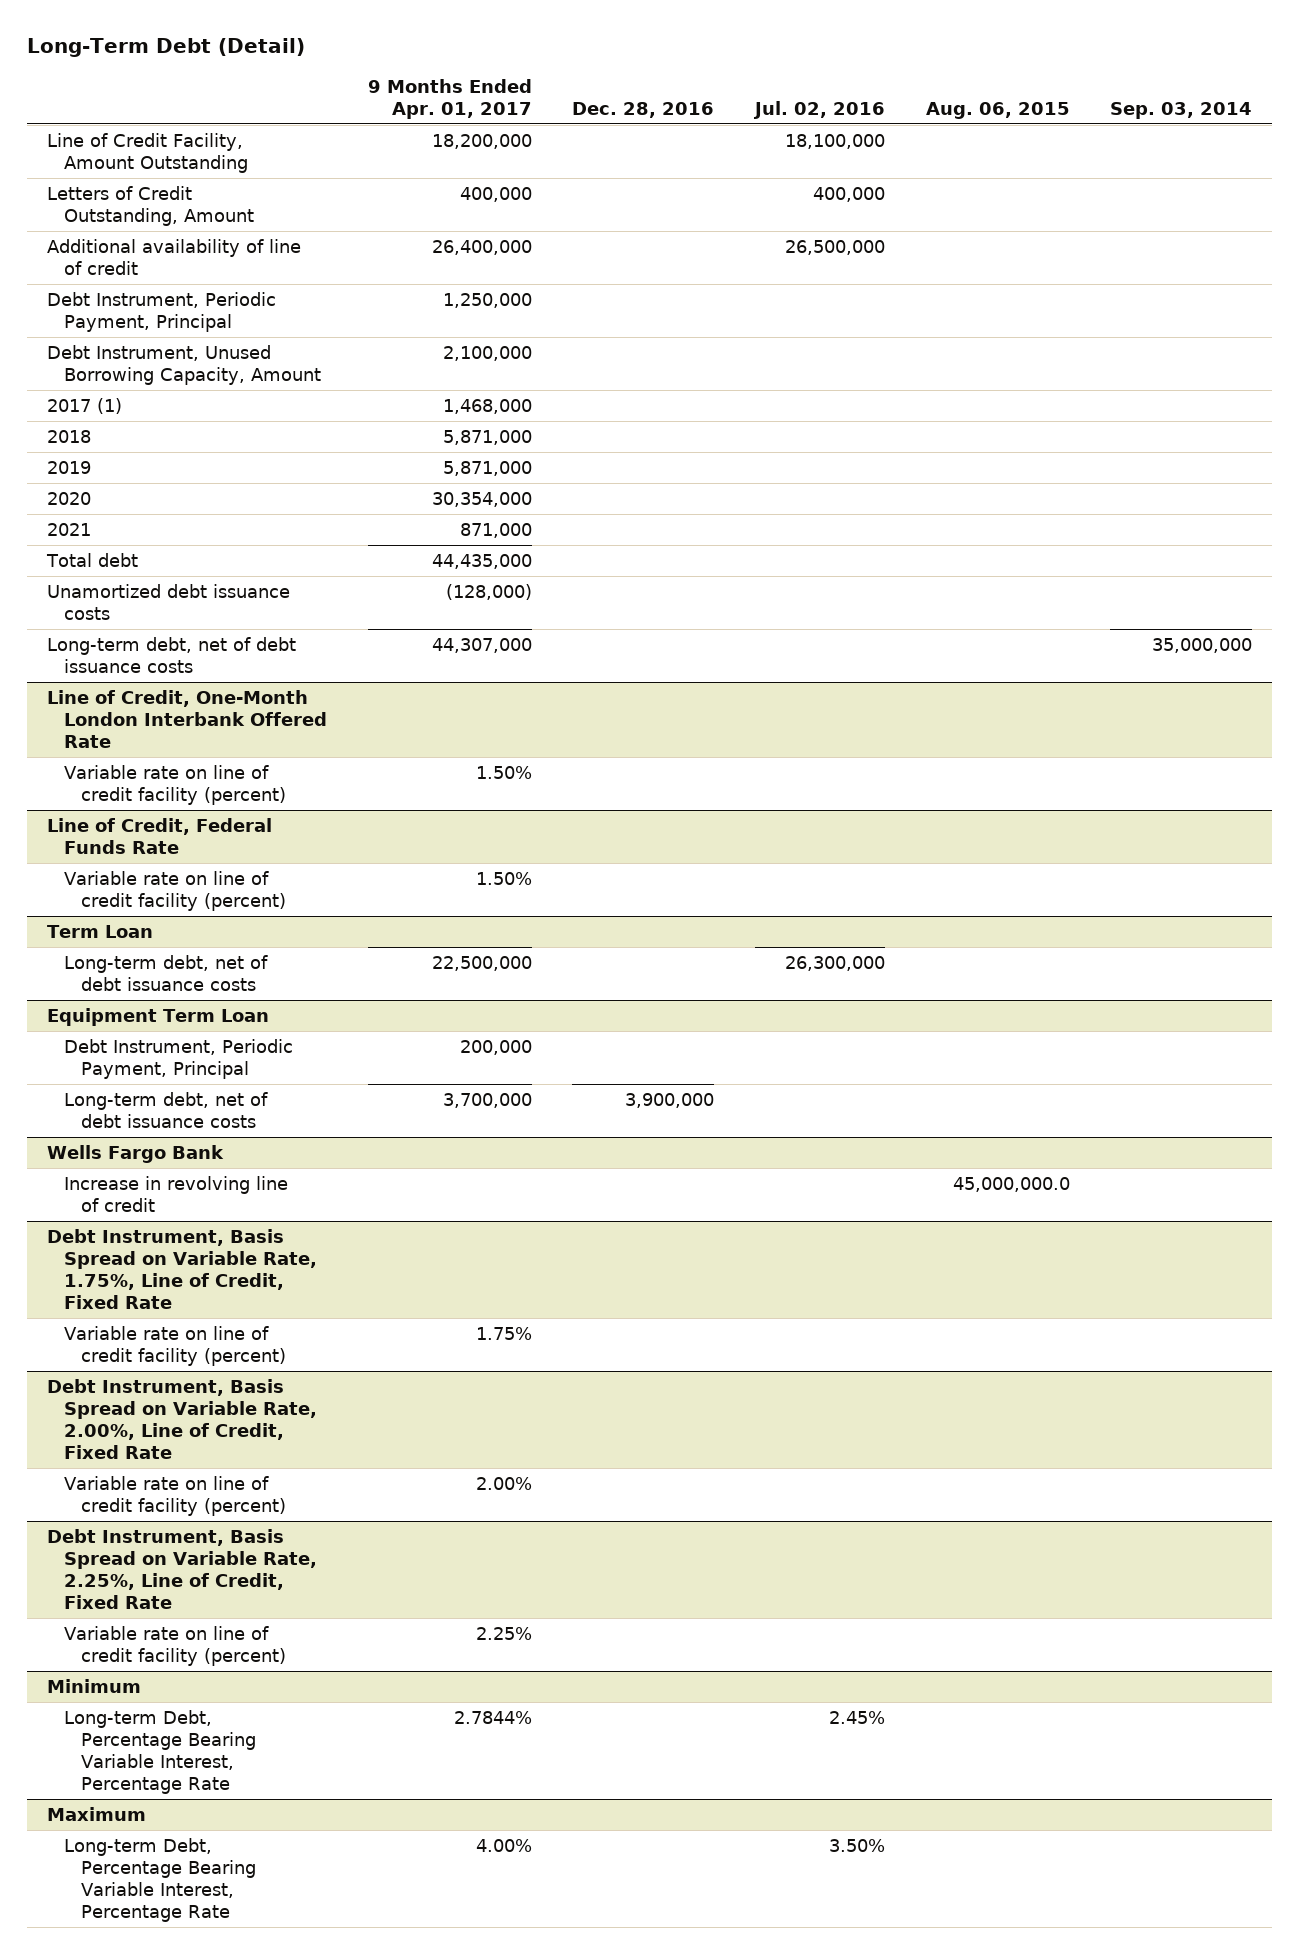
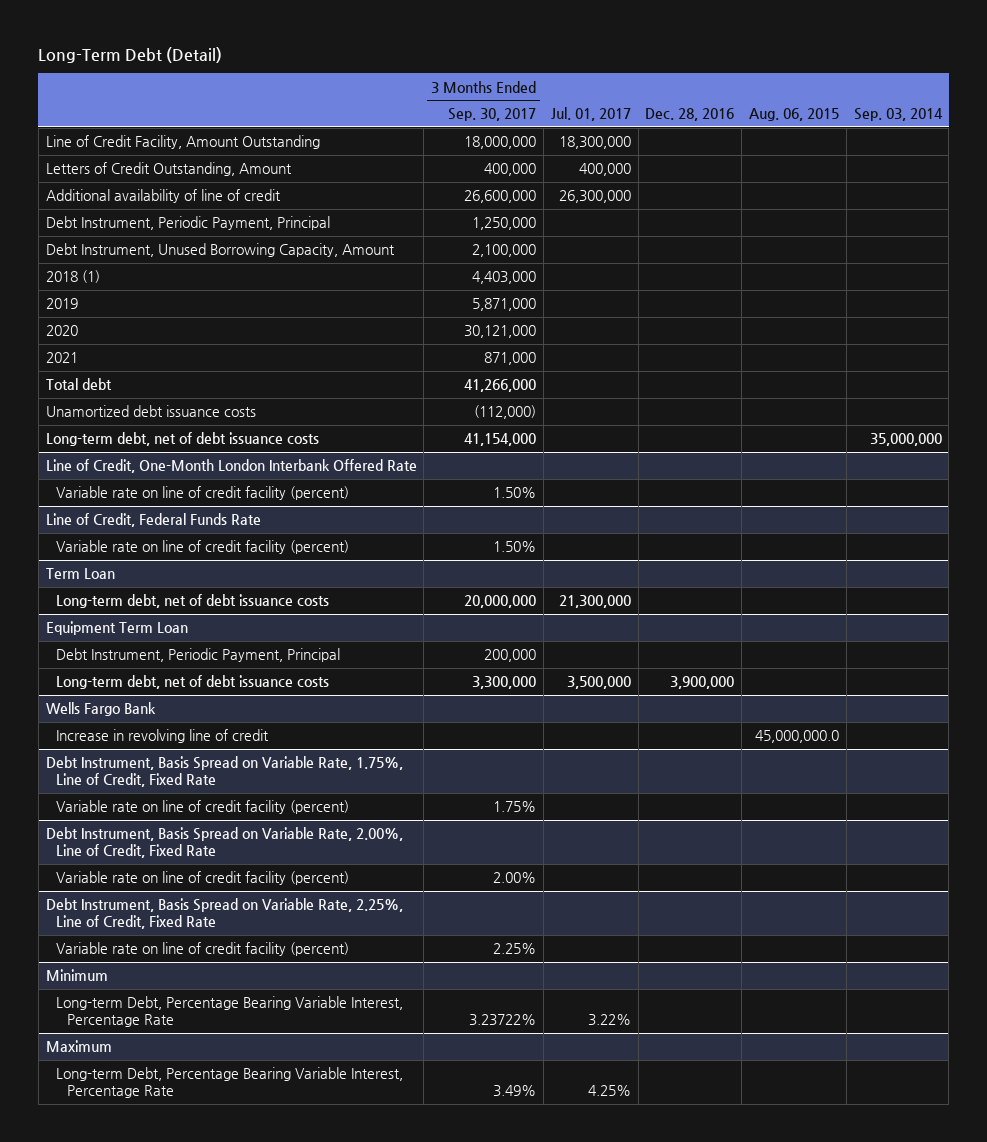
- | 9 Months Ended Apr. 01, 2017 | Dec. 28, 2016 | Jul. 02, 2016 | Aug. 06, 2015 | Sep. 03, 2014
+ | 3 Months Ended Sep. 30, 2017 | Jul. 01, 2017 | Dec. 28, 2016 | Aug. 06, 2015 | Sep. 03, 2014
- 2017 (1) | 1,468,000 | | | |
- 2018 | 5,871,000 | | | |
+ 2018 (1) | 4,403,000 | | | |

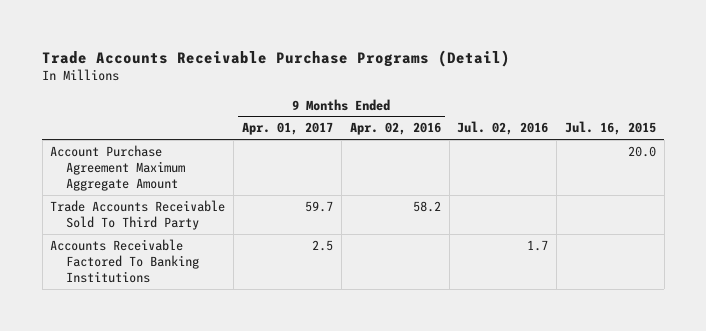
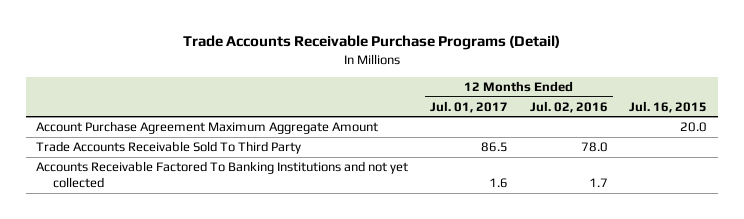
- | 9 Months Ended Apr. 01, 2017 | 9 Months Ended Apr. 02, 2016 | Jul. 02, 2016 | Jul. 16, 2015
+ | 12 Months Ended Jul. 01, 2017 | 12 Months Ended Jul. 02, 2016 | Jul. 16, 2015
- Accounts Receivable Factored To Banking Institutions | 2.5 | | 1.7 |
+ Accounts Receivable Factored To Banking Institutions and not yet collected | 1.6 | 1.7 |

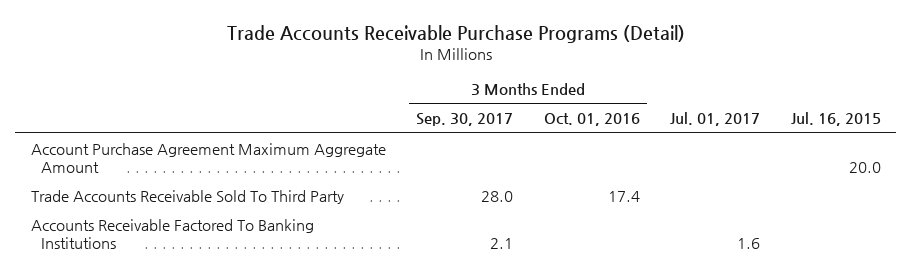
- | 12 Months Ended Jul. 01, 2017 | 12 Months Ended Jul. 02, 2016 | Jul. 16, 2015
+ | 3 Months Ended Sep. 30, 2017 | 3 Months Ended Oct. 01, 2016 | Jul. 01, 2017 | Jul. 16, 2015
- Accounts Receivable Factored To Banking Institutions and not yet collected | 1.6 | 1.7 |
+ Accounts Receivable Factored To Banking Institutions | 2.1 | | 1.6 |

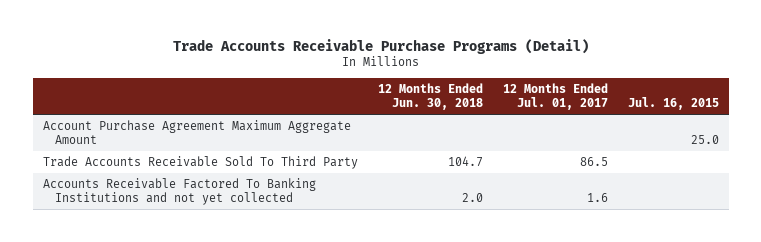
- | 3 Months Ended Sep. 30, 2017 | 3 Months Ended Oct. 01, 2016 | Jul. 01, 2017 | Jul. 16, 2015
+ | 12 Months Ended Jun. 30, 2018 | 12 Months Ended Jul. 01, 2017 | Jul. 16, 2015
- Account Purchase Agreement Maximum Aggregate Amount | | | | 20.0
+ Account Purchase Agreement Maximum Aggregate Amount | | | 25.0
- Accounts Receivable Factored To Banking Institutions | 2.1 | | 1.6 |
+ Accounts Receivable Factored To Banking Institutions and not yet collected | 2.0 | 1.6 |

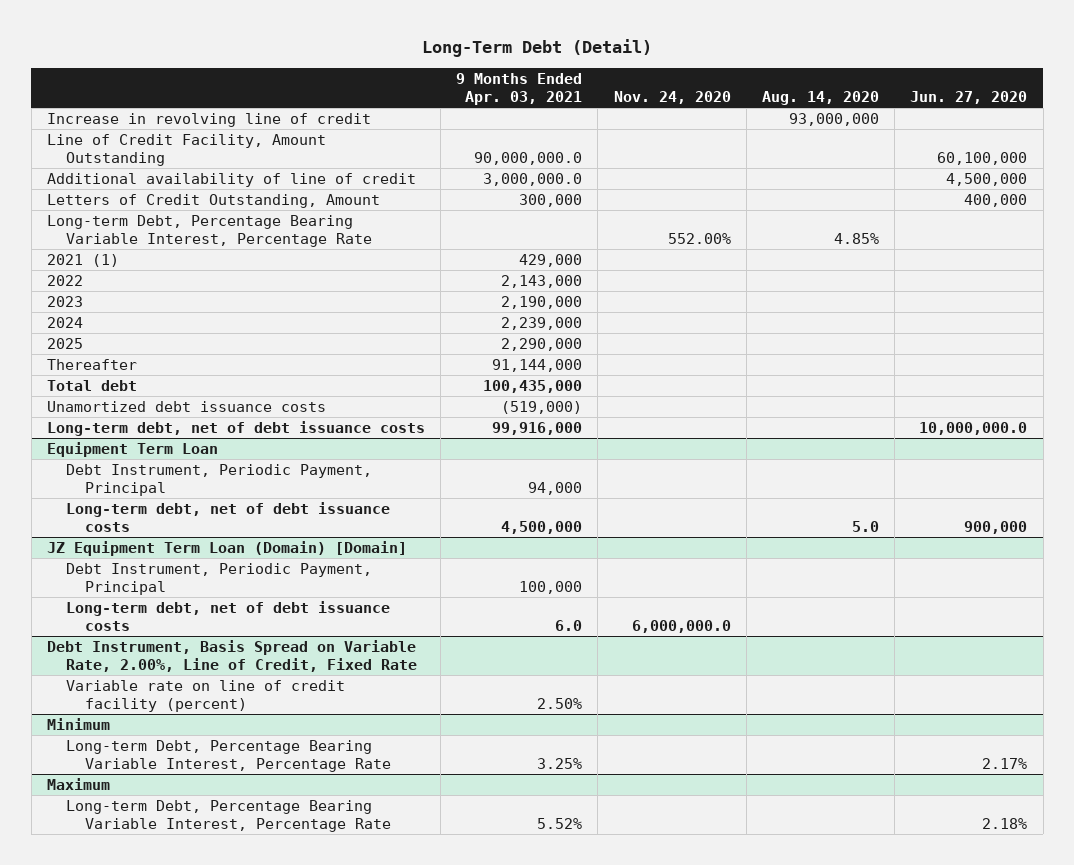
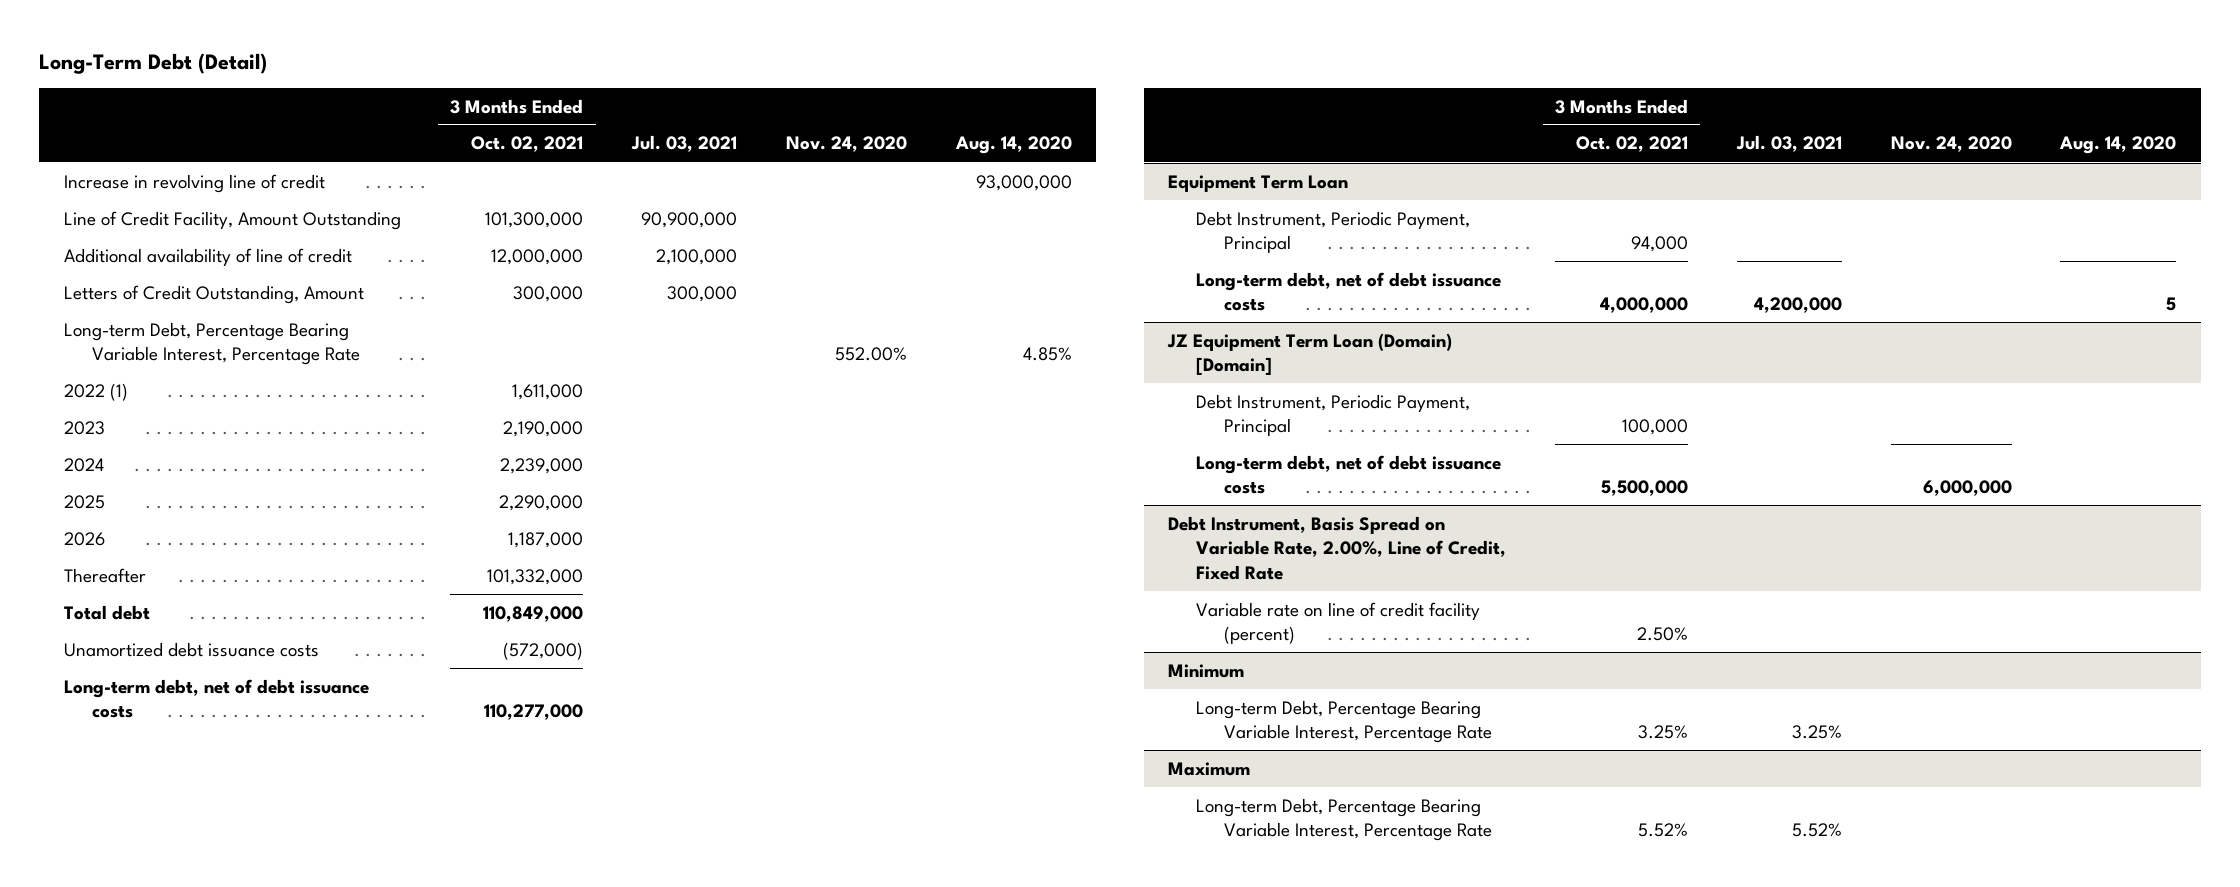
- | 9 Months Ended Apr. 03, 2021 | Nov. 24, 2020 | Aug. 14, 2020 | Jun. 27, 2020
+ | 3 Months Ended Oct. 02, 2021 | Jul. 03, 2021 | Nov. 24, 2020 | Aug. 14, 2020
- 2021 (1) | 429,000 | | |
- 2022 | 2,143,000 | | |
+ 2022 (1) | 1,611,000 | | |
+ 2026 | 1,187,000 | | |
@ Equipment Term Loan
- Long-term debt, net of debt issuance costs | 4,500,000 | | 5.0 | 900,000
+ Long-term debt, net of debt issuance costs | 4,000,000 | 4,200,000 | | 5
@ JZ Equipment Term Loan (Domain) [Domain]
- Long-term debt, net of debt issuance costs | 6.0 | 6,000,000.0 | |
+ Long-term debt, net of debt issuance costs | 5,500,000 | | 6,000,000 |

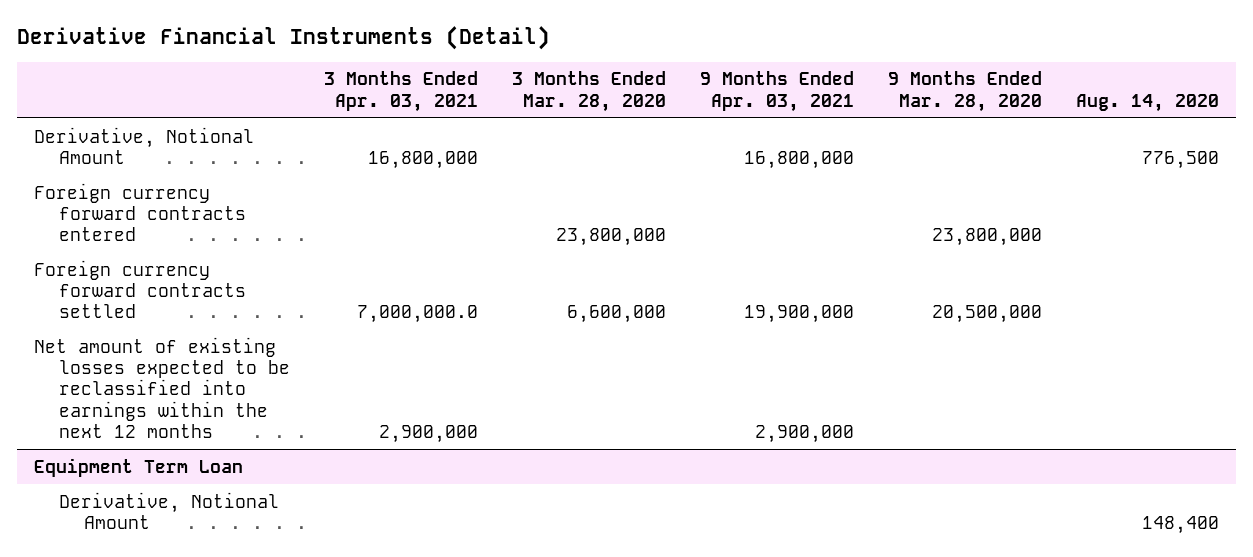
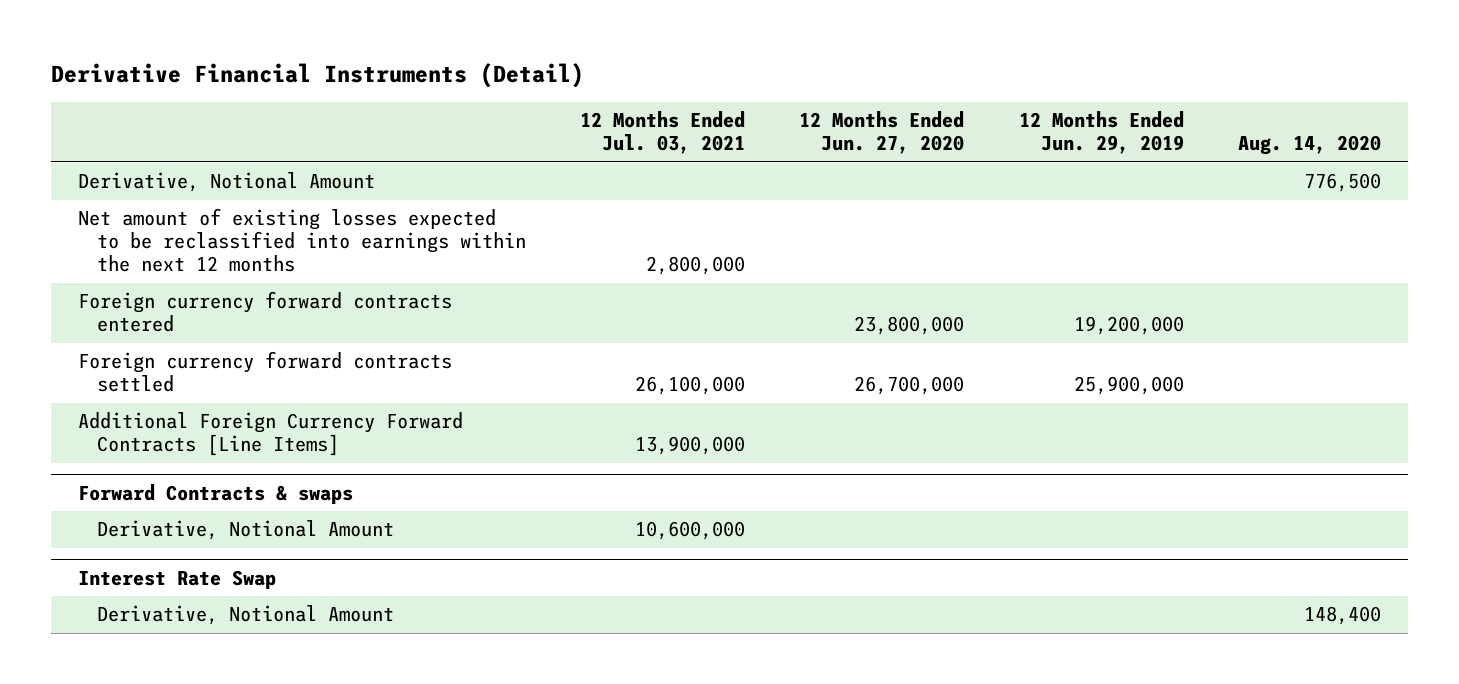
- | 3 Months Ended Apr. 03, 2021 | 3 Months Ended Mar. 28, 2020 | 9 Months Ended Apr. 03, 2021 | 9 Months Ended Mar. 28, 2020 | Aug. 14, 2020
+ | 12 Months Ended Jul. 03, 2021 | 12 Months Ended Jun. 27, 2020 | 12 Months Ended Jun. 29, 2019 | Aug. 14, 2020
moved up: Net amount of existing losses expected to be reclassified into earnings within the next 12 months | 2,800,000 | | |
- Equipment Term Loan
+ Additional Foreign Currency Forward Contracts [Line Items] | 13,900,000 | | |
+ Forward Contracts & swaps
+ Derivative, Notional Amount | 10,600,000 | | |
+ Interest Rate Swap

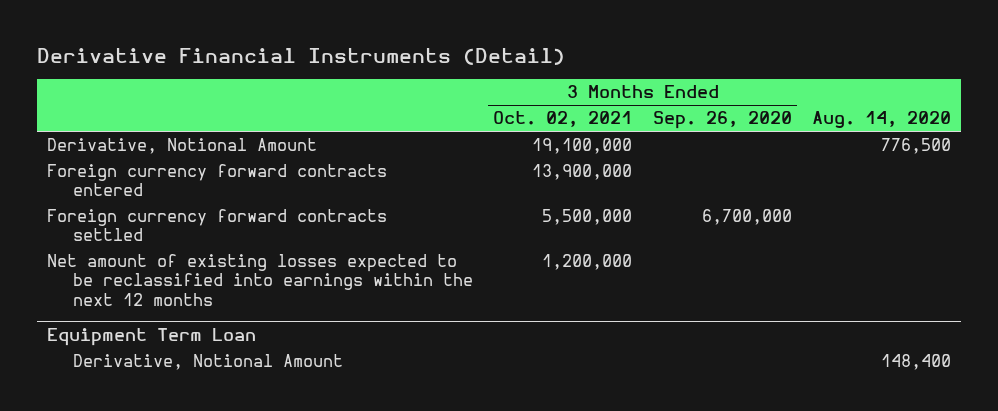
- | 12 Months Ended Jul. 03, 2021 | 12 Months Ended Jun. 27, 2020 | 12 Months Ended Jun. 29, 2019 | Aug. 14, 2020
+ | 3 Months Ended Oct. 02, 2021 | 3 Months Ended Sep. 26, 2020 | Aug. 14, 2020
- Additional Foreign Currency Forward Contracts [Line Items] | 13,900,000 | | |
- Forward Contracts & swaps
- Derivative, Notional Amount | 10,600,000 | | |
- Interest Rate Swap
moved down: Net amount of existing losses expected to be reclassified into earnings within the next 12 months | 1,200,000 | |
+ Equipment Term Loan

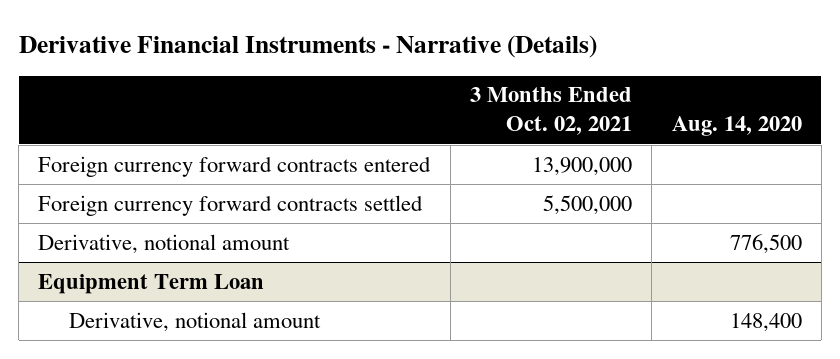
- Derivative Financial Instruments (Detail)
+ Derivative Financial Instruments - Narrative (Details)
- | 3 Months Ended Oct. 02, 2021 | 3 Months Ended Sep. 26, 2020 | Aug. 14, 2020
+ | 3 Months Ended Oct. 02, 2021 | Aug. 14, 2020
- Derivative, Notional Amount | 19,100,000 | | 776,500
- Net amount of existing losses expected to be reclassified into earnings within the next 12 months | 1,200,000 | |
+ Derivative, notional amount | | 776,500
@ Equipment Term Loan
- Derivative, Notional Amount | | | 148,400
+ Derivative, notional amount | | 148,400

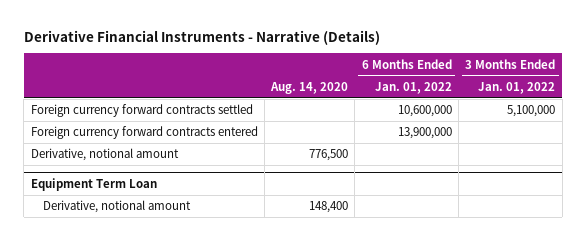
- | 3 Months Ended Oct. 02, 2021 | Aug. 14, 2020
+ | Aug. 14, 2020 | 6 Months Ended Jan. 01, 2022 | 3 Months Ended Jan. 01, 2022
moved down: Foreign currency forward contracts entered | | 13,900,000 |

